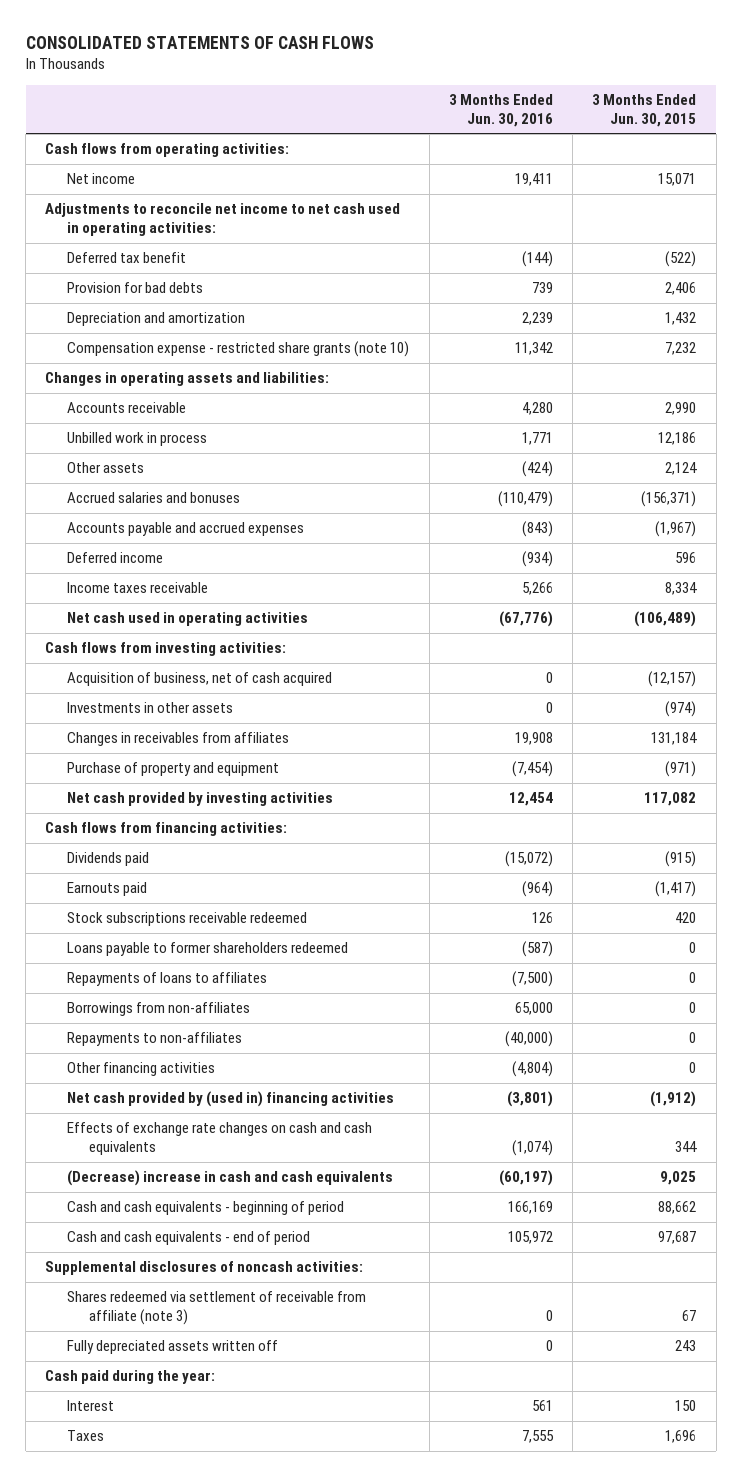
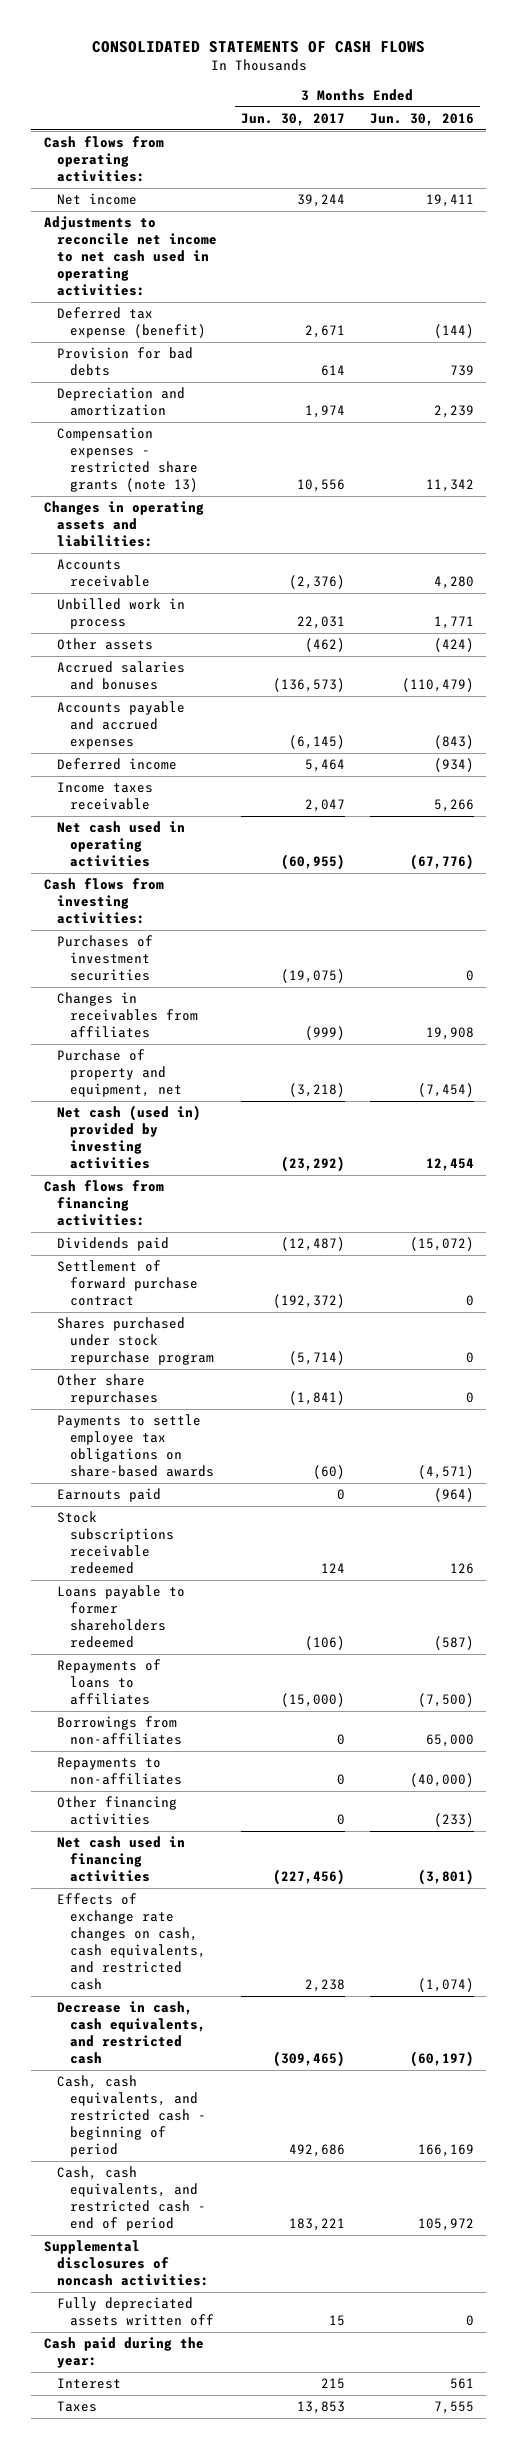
- | 3 Months Ended Jun. 30, 2016 | 3 Months Ended Jun. 30, 2015
+ | 3 Months Ended Jun. 30, 2017 | 3 Months Ended Jun. 30, 2016
- Deferred tax benefit | (144) | (522)
+ Deferred tax expense (benefit) | 2,671 | (144)
- Compensation expense - restricted share grants (note 10) | 11,342 | 7,232
+ Compensation expenses - restricted share grants (note 13) | 10,556 | 11,342
- Acquisition of business, net of cash acquired | 0 | (12,157)
- Investments in other assets | 0 | (974)
+ Purchases of investment securities | (19,075) | 0
- Purchase of property and equipment | (7,454) | (971)
- Net cash provided by investing activities | 12,454 | 117,082
+ Purchase of property and equipment, net | (3,218) | (7,454)
+ Net cash (used in) provided by investing activities | (23,292) | 12,454
+ Settlement of forward purchase contract | (192,372) | 0
+ Shares purchased under stock repurchase program | (5,714) | 0
+ Other share repurchases | (1,841) | 0
+ Payments to settle employee tax obligations on share-based awards | (60) | (4,571)
- Other financing activities | (4,804) | 0
- Net cash provided by (used in) financing activities | (3,801) | (1,912)
- Effects of exchange rate changes on cash and cash equivalents | (1,074) | 344
- (Decrease) increase in cash and cash equivalents | (60,197) | 9,025
- Cash and cash equivalents - beginning of period | 166,169 | 88,662
- Cash and cash equivalents - end of period | 105,972 | 97,687
+ Other financing activities | 0 | (233)
+ Net cash used in financing activities | (227,456) | (3,801)
+ Effects of exchange rate changes on cash, cash equivalents, and restricted cash | 2,238 | (1,074)
+ Decrease in cash, cash equivalents, and restricted cash | (309,465) | (60,197)
+ Cash, cash equivalents, and restricted cash - beginning of period | 492,686 | 166,169
+ Cash, cash equivalents, and restricted cash - end of period | 183,221 | 105,972
- Shares redeemed via settlement of receivable from affiliate (note 3) | 0 | 67

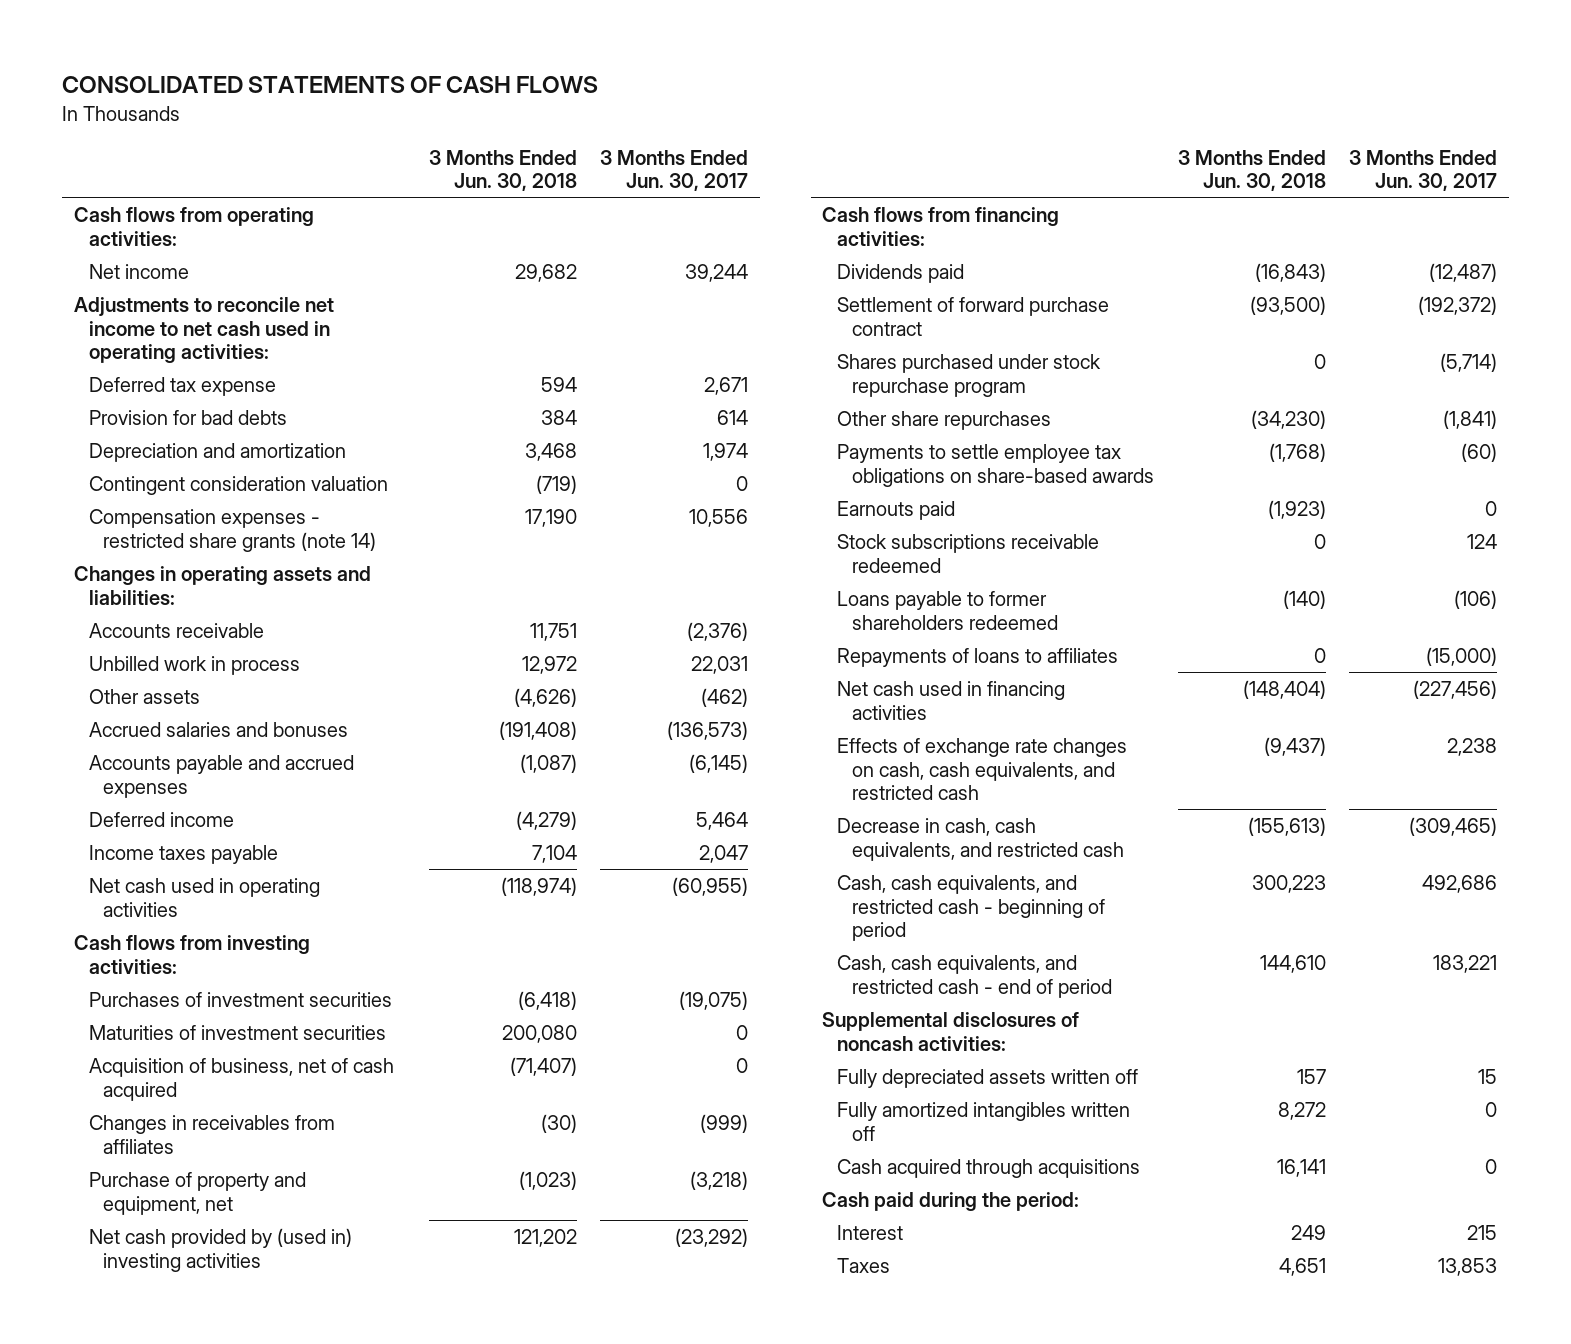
- | 3 Months Ended Jun. 30, 2017 | 3 Months Ended Jun. 30, 2016
+ | 3 Months Ended Jun. 30, 2018 | 3 Months Ended Jun. 30, 2017
- Deferred tax expense (benefit) | 2,671 | (144)
+ Deferred tax expense | 594 | 2,671
- Compensation expenses - restricted share grants (note 13) | 10,556 | 11,342
+ Contingent consideration valuation | (719) | 0
+ Compensation expenses - restricted share grants (note 14) | 17,190 | 10,556
- Income taxes receivable | 2,047 | 5,266
+ Income taxes payable | 7,104 | 2,047
+ Maturities of investment securities | 200,080 | 0
+ Acquisition of business, net of cash acquired | (71,407) | 0
- Net cash (used in) provided by investing activities | (23,292) | 12,454
+ Net cash provided by (used in) investing activities | 121,202 | (23,292)
- Borrowings from non-affiliates | 0 | 65,000
- Repayments to non-affiliates | 0 | (40,000)
- Other financing activities | 0 | (233)
- Cash paid during the year:
+ Fully amortized intangibles written off | 8,272 | 0
+ Cash acquired through acquisitions | 16,141 | 0
+ Cash paid during the period:

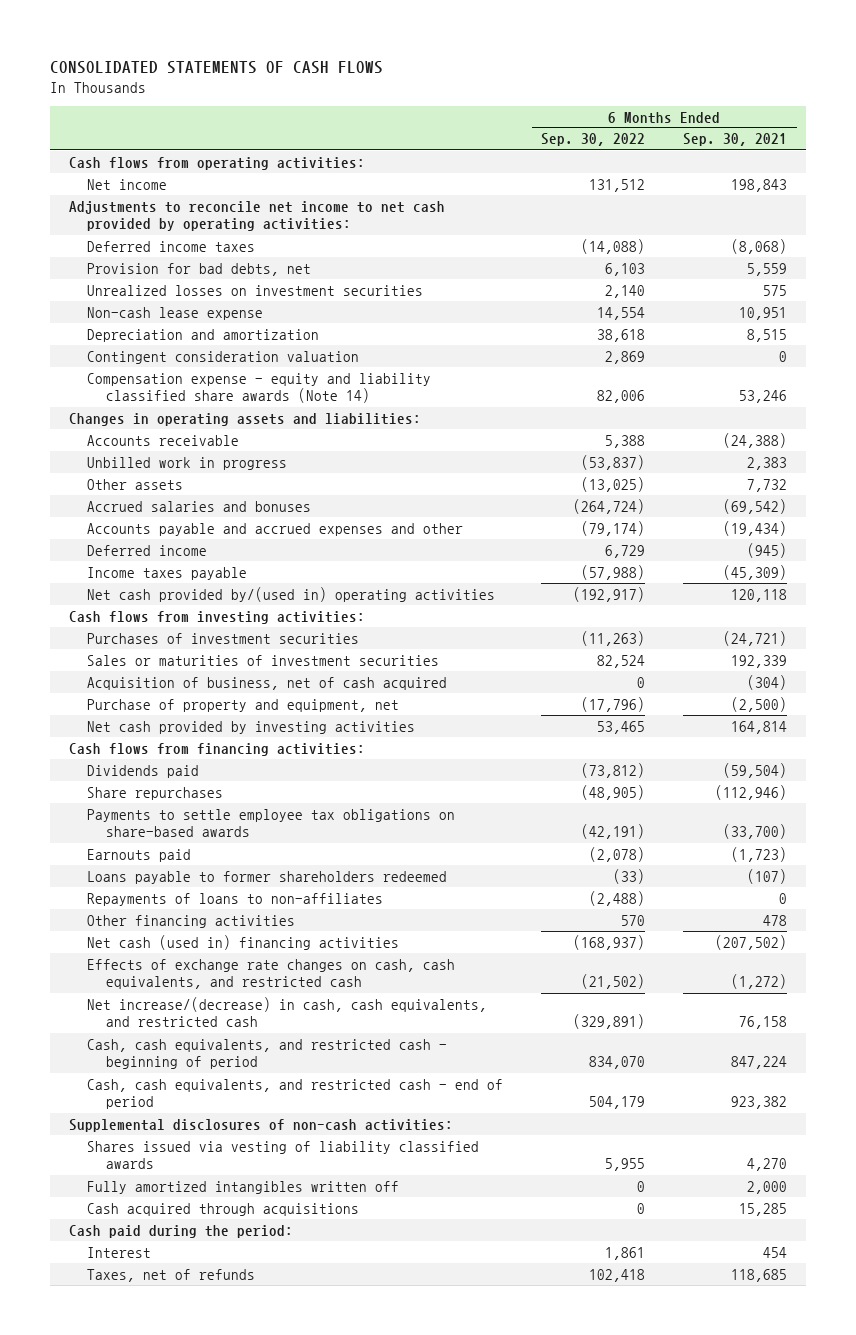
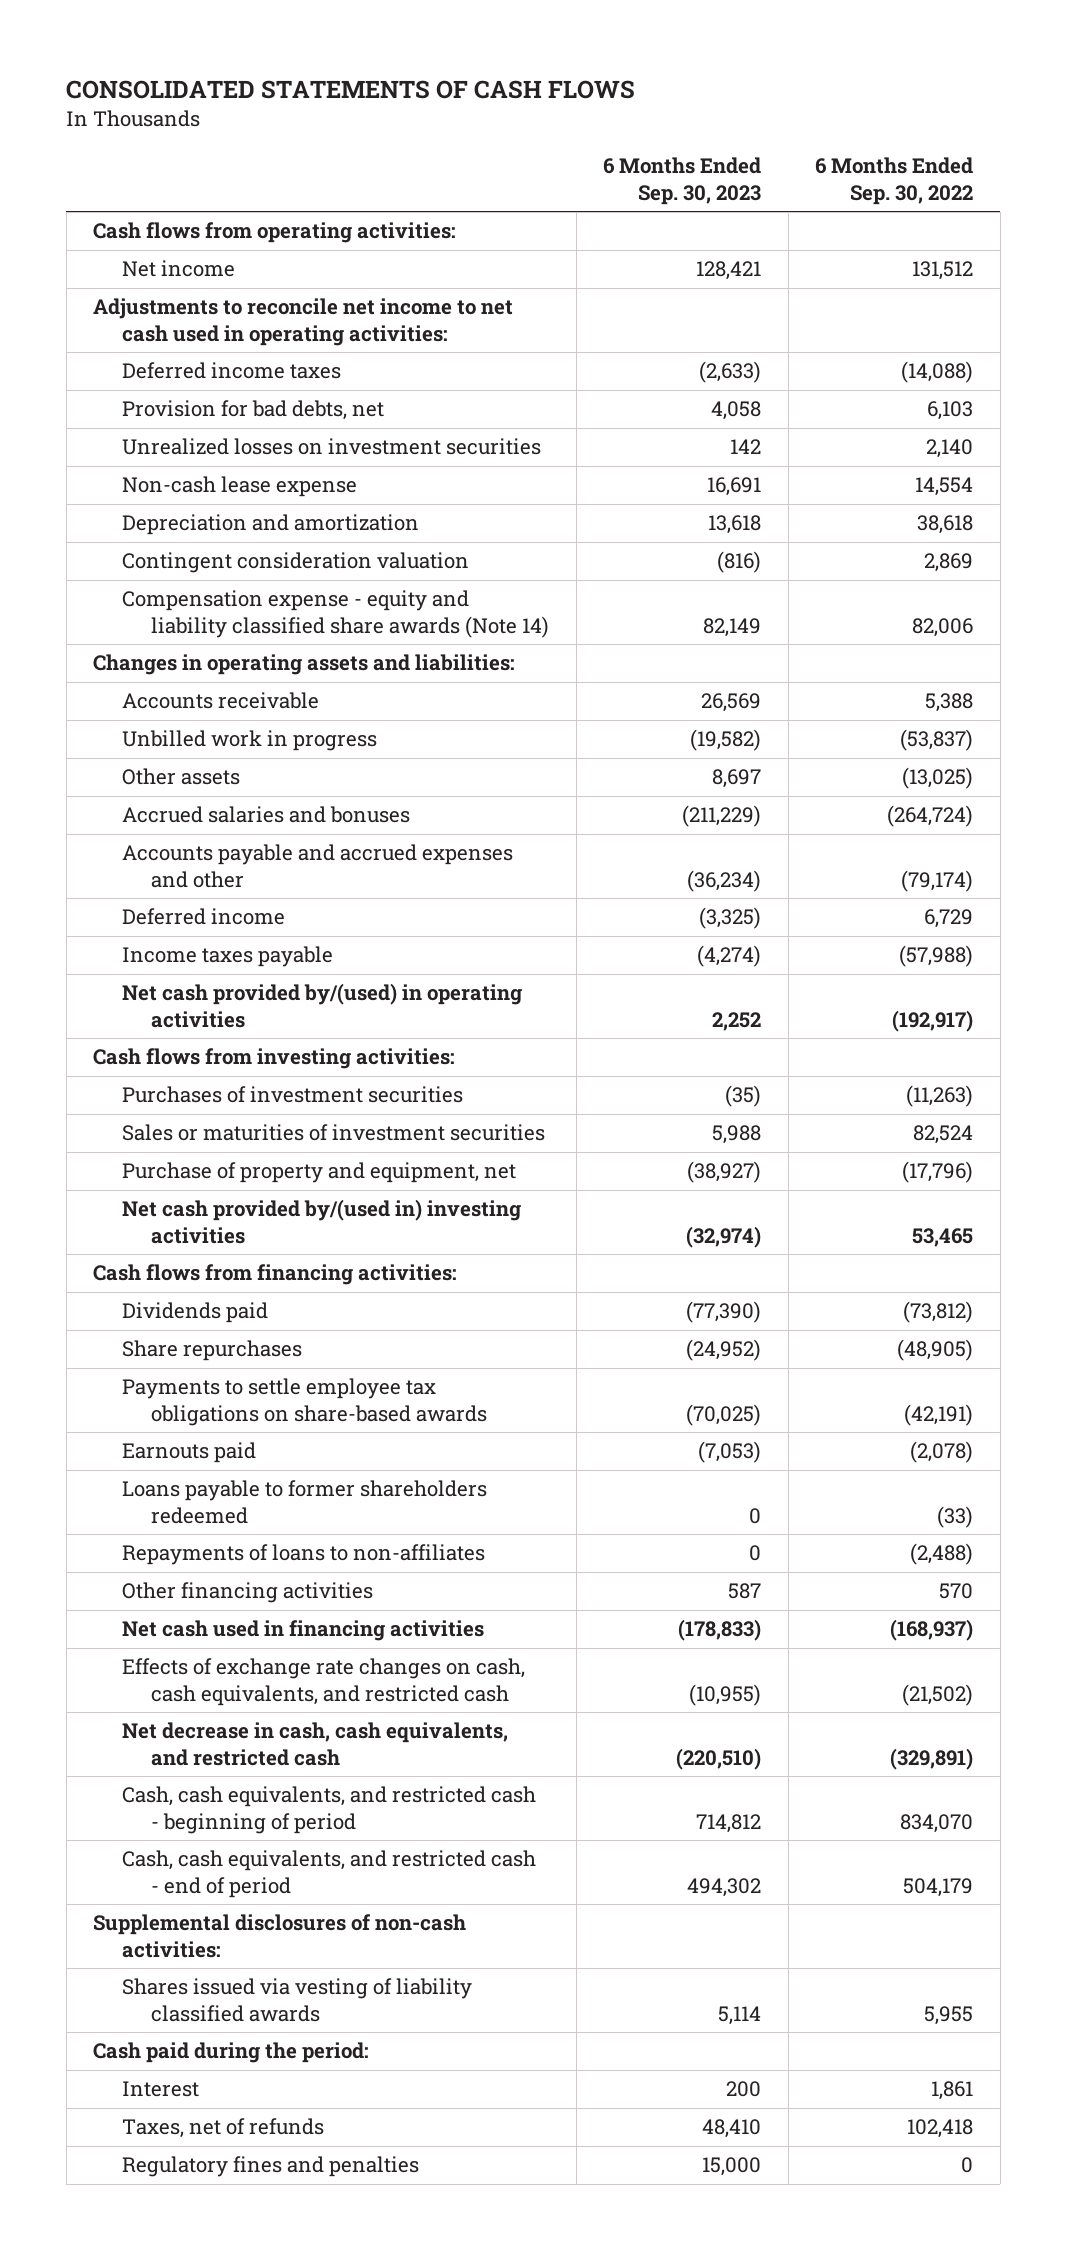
- | 6 Months Ended Sep. 30, 2022 | 6 Months Ended Sep. 30, 2021
+ | 6 Months Ended Sep. 30, 2023 | 6 Months Ended Sep. 30, 2022
- Adjustments to reconcile net income to net cash provided by operating activities:
+ Adjustments to reconcile net income to net cash used in operating activities:
- Net cash provided by/(used in) operating activities | (192,917) | 120,118
+ Net cash provided by/(used) in operating activities | 2,252 | (192,917)
- Acquisition of business, net of cash acquired | 0 | (304)
- Net cash provided by investing activities | 53,465 | 164,814
+ Net cash provided by/(used in) investing activities | (32,974) | 53,465
- Net cash (used in) financing activities | (168,937) | (207,502)
+ Net cash used in financing activities | (178,833) | (168,937)
- Net increase/(decrease) in cash, cash equivalents, and restricted cash | (329,891) | 76,158
+ Net decrease in cash, cash equivalents, and restricted cash | (220,510) | (329,891)
- Fully amortized intangibles written off | 0 | 2,000
- Cash acquired through acquisitions | 0 | 15,285
+ Regulatory fines and penalties | 15,000 | 0

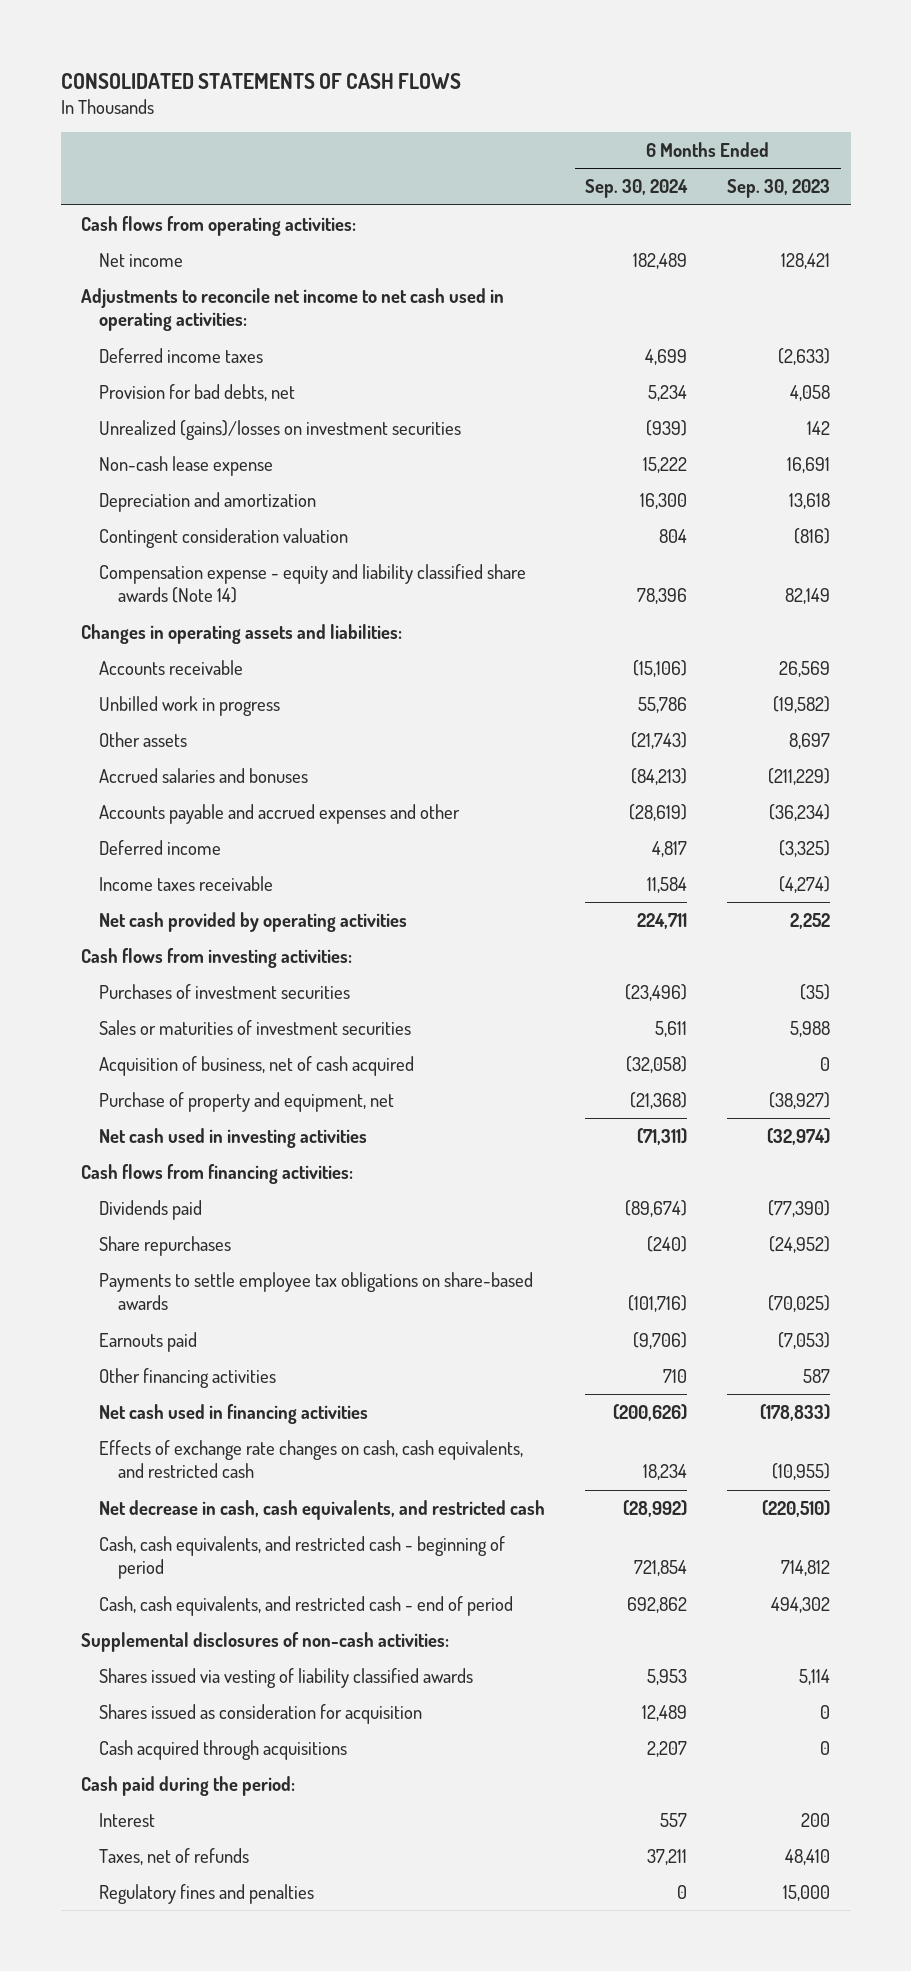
- | 6 Months Ended Sep. 30, 2023 | 6 Months Ended Sep. 30, 2022
+ | 6 Months Ended Sep. 30, 2024 | 6 Months Ended Sep. 30, 2023
- Unrealized losses on investment securities | 142 | 2,140
+ Unrealized (gains)/losses on investment securities | (939) | 142
- Income taxes payable | (4,274) | (57,988)
- Net cash provided by/(used) in operating activities | 2,252 | (192,917)
+ Income taxes receivable | 11,584 | (4,274)
+ Net cash provided by operating activities | 224,711 | 2,252
+ Acquisition of business, net of cash acquired | (32,058) | 0
- Net cash provided by/(used in) investing activities | (32,974) | 53,465
+ Net cash used in investing activities | (71,311) | (32,974)
- Loans payable to former shareholders redeemed | 0 | (33)
- Repayments of loans to non-affiliates | 0 | (2,488)
+ Shares issued as consideration for acquisition | 12,489 | 0
+ Cash acquired through acquisitions | 2,207 | 0

